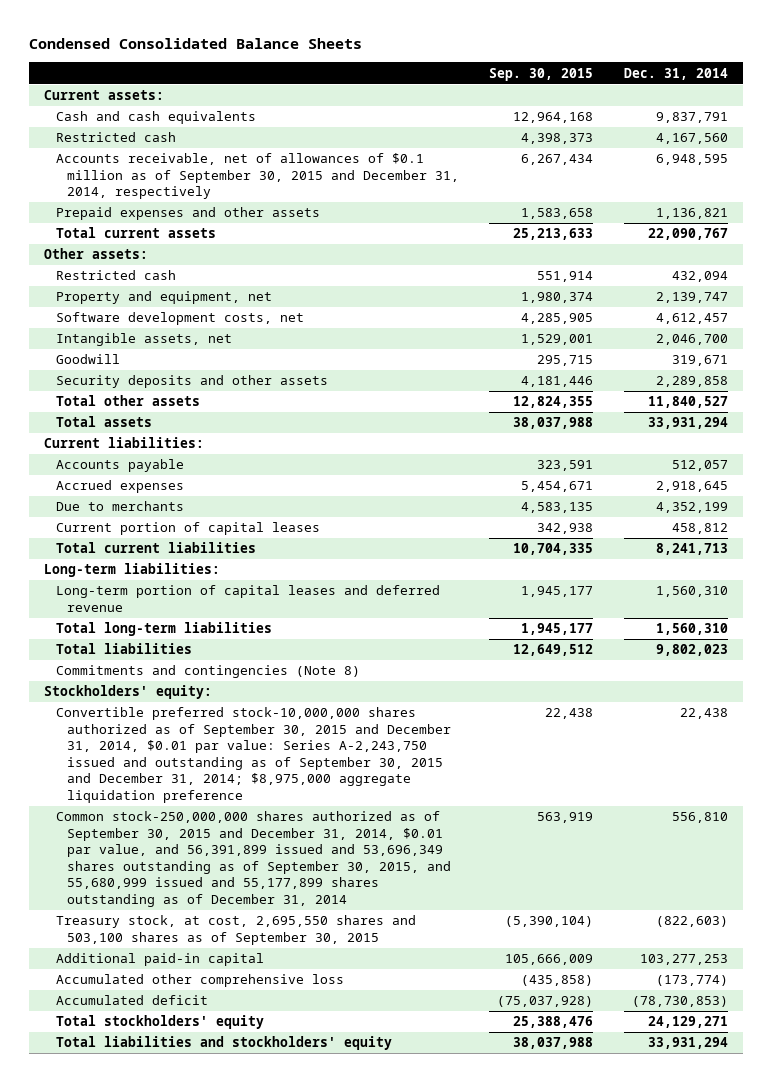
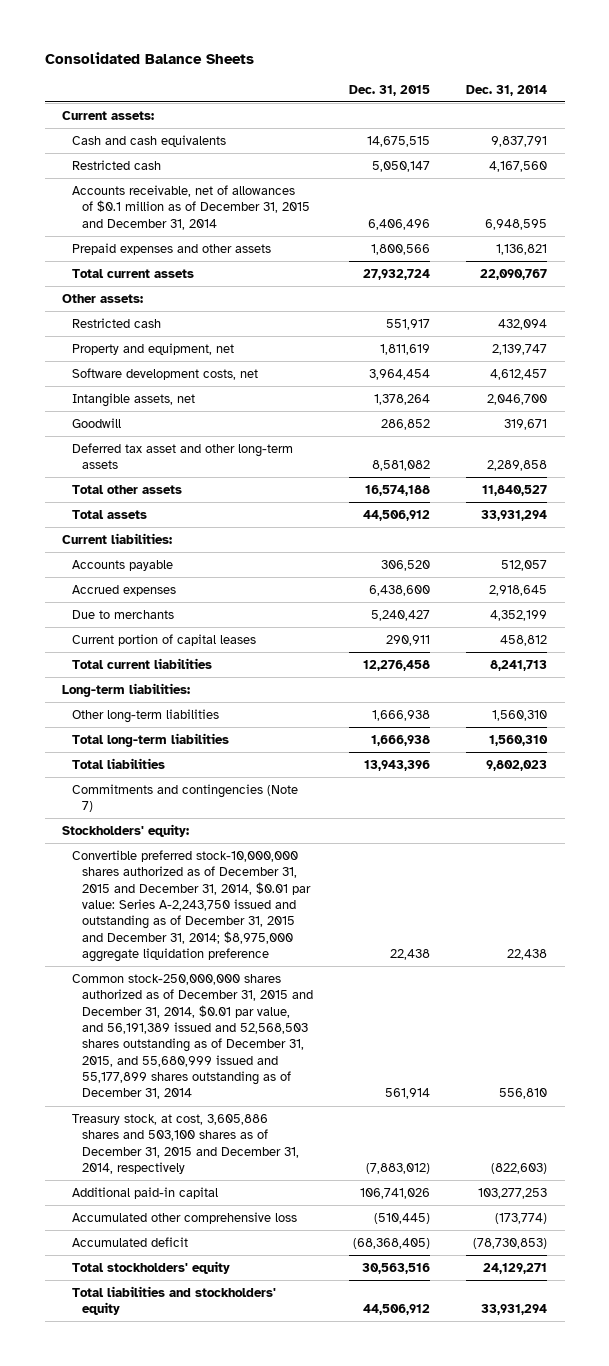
- Condensed Consolidated Balance Sheets
+ Consolidated Balance Sheets
- | Sep. 30, 2015 | Dec. 31, 2014
+ | Dec. 31, 2015 | Dec. 31, 2014
- Accounts receivable, net of allowances of $0.1 million as of September 30, 2015 and December 31, 2014, respectively | 6,267,434 | 6,948,595
+ Accounts receivable, net of allowances of $0.1 million as of December 31, 2015 and December 31, 2014 | 6,406,496 | 6,948,595
- Security deposits and other assets | 4,181,446 | 2,289,858
+ Deferred tax asset and other long-term assets | 8,581,082 | 2,289,858
- Long-term portion of capital leases and deferred revenue | 1,945,177 | 1,560,310
+ Other long-term liabilities | 1,666,938 | 1,560,310
- Commitments and contingencies (Note 8)
+ Commitments and contingencies (Note 7)
- Convertible preferred stock-10,000,000 shares authorized as of September 30, 2015 and December 31, 2014, $0.01 par value: Series A-2,243,750 issued and outstanding as of September 30, 2015 and December 31, 2014; $8,975,000 aggregate liquidation preference | 22,438 | 22,438
- Common stock-250,000,000 shares authorized as of September 30, 2015 and December 31, 2014, $0.01 par value, and 56,391,899 issued and 53,696,349 shares outstanding as of September 30, 2015, and 55,680,999 issued and 55,177,899 shares outstanding as of December 31, 2014 | 563,919 | 556,810
- Treasury stock, at cost, 2,695,550 shares and 503,100 shares as of September 30, 2015 | (5,390,104) | (822,603)
+ Convertible preferred stock-10,000,000 shares authorized as of December 31, 2015 and December 31, 2014, $0.01 par value: Series A-2,243,750 issued and outstanding as of December 31, 2015 and December 31, 2014; $8,975,000 aggregate liquidation preference | 22,438 | 22,438
+ Common stock-250,000,000 shares authorized as of December 31, 2015 and December 31, 2014, $0.01 par value, and 56,191,389 issued and 52,568,503 shares outstanding as of December 31, 2015, and 55,680,999 issued and 55,177,899 shares outstanding as of December 31, 2014 | 561,914 | 556,810
+ Treasury stock, at cost, 3,605,886 shares and 503,100 shares as of December 31, 2015 and December 31, 2014, respectively | (7,883,012) | (822,603)

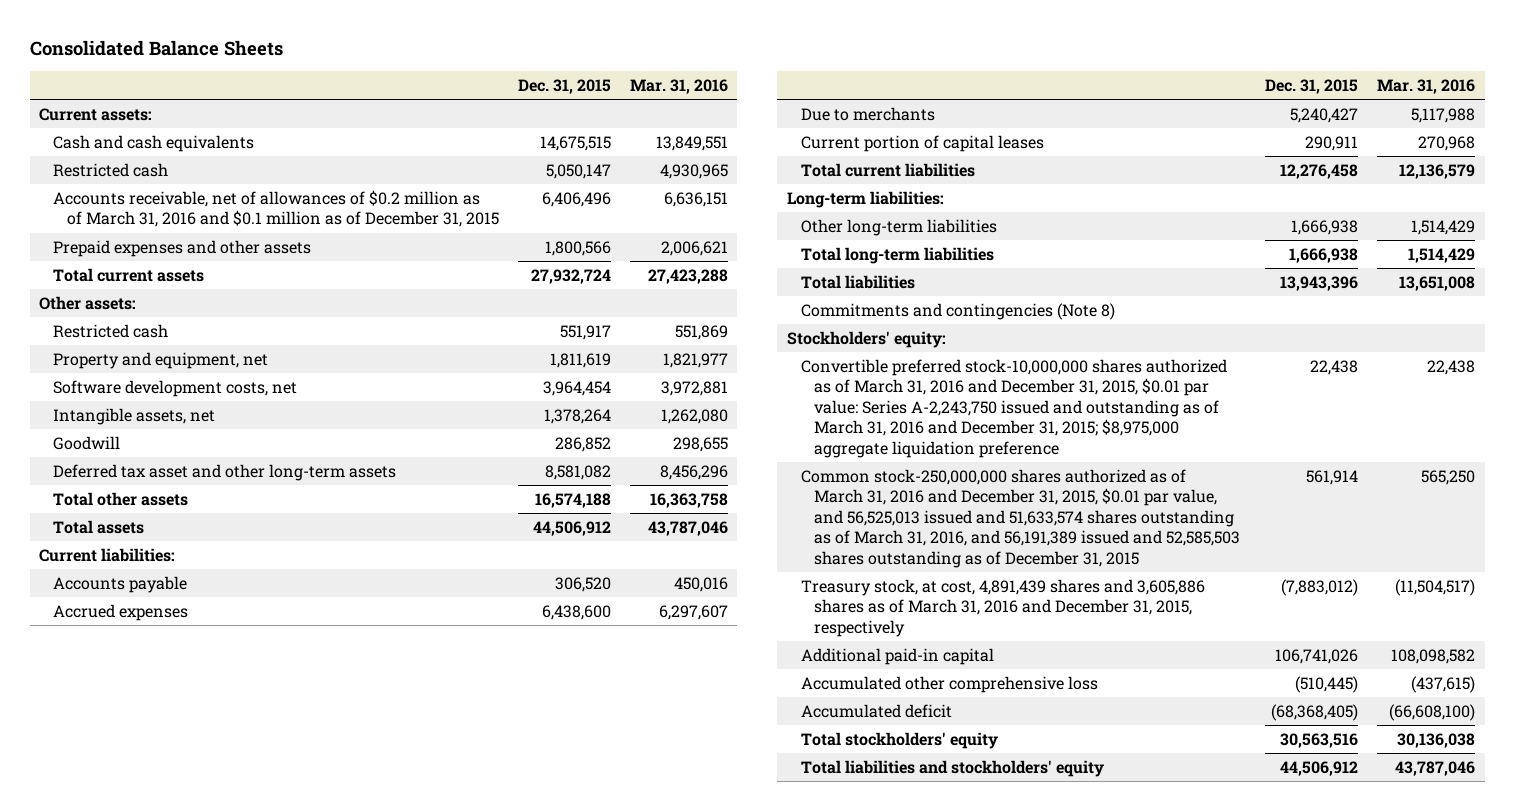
- | Dec. 31, 2015 | Dec. 31, 2014
+ | Dec. 31, 2015 | Mar. 31, 2016
- Accounts receivable, net of allowances of $0.1 million as of December 31, 2015 and December 31, 2014 | 6,406,496 | 6,948,595
+ Accounts receivable, net of allowances of $0.2 million as of March 31, 2016 and $0.1 million as of December 31, 2015 | 6,406,496 | 6,636,151
- Commitments and contingencies (Note 7)
+ Commitments and contingencies (Note 8)
- Convertible preferred stock-10,000,000 shares authorized as of December 31, 2015 and December 31, 2014, $0.01 par value: Series A-2,243,750 issued and outstanding as of December 31, 2015 and December 31, 2014; $8,975,000 aggregate liquidation preference | 22,438 | 22,438
- Common stock-250,000,000 shares authorized as of December 31, 2015 and December 31, 2014, $0.01 par value, and 56,191,389 issued and 52,568,503 shares outstanding as of December 31, 2015, and 55,680,999 issued and 55,177,899 shares outstanding as of December 31, 2014 | 561,914 | 556,810
- Treasury stock, at cost, 3,605,886 shares and 503,100 shares as of December 31, 2015 and December 31, 2014, respectively | (7,883,012) | (822,603)
+ Convertible preferred stock-10,000,000 shares authorized as of March 31, 2016 and December 31, 2015, $0.01 par value: Series A-2,243,750 issued and outstanding as of March 31, 2016 and December 31, 2015; $8,975,000 aggregate liquidation preference | 22,438 | 22,438
+ Common stock-250,000,000 shares authorized as of March 31, 2016 and December 31, 2015, $0.01 par value, and 56,525,013 issued and 51,633,574 shares outstanding as of March 31, 2016, and 56,191,389 issued and 52,585,503 shares outstanding as of December 31, 2015 | 561,914 | 565,250
+ Treasury stock, at cost, 4,891,439 shares and 3,605,886 shares as of March 31, 2016 and December 31, 2015, respectively | (7,883,012) | (11,504,517)

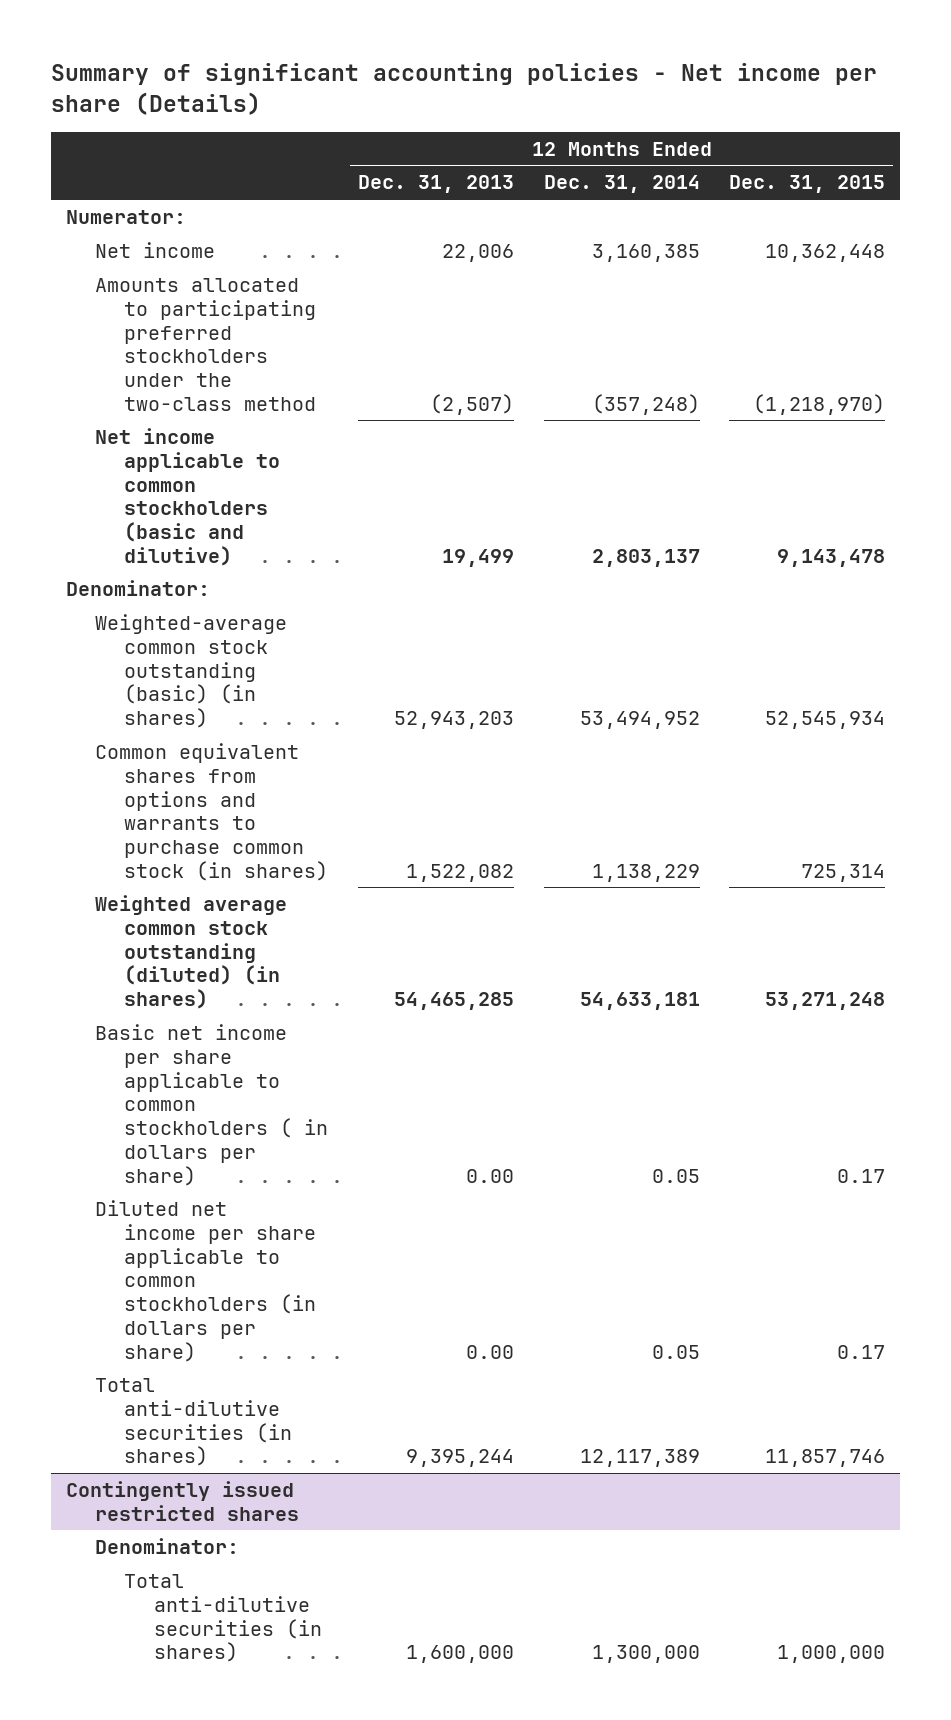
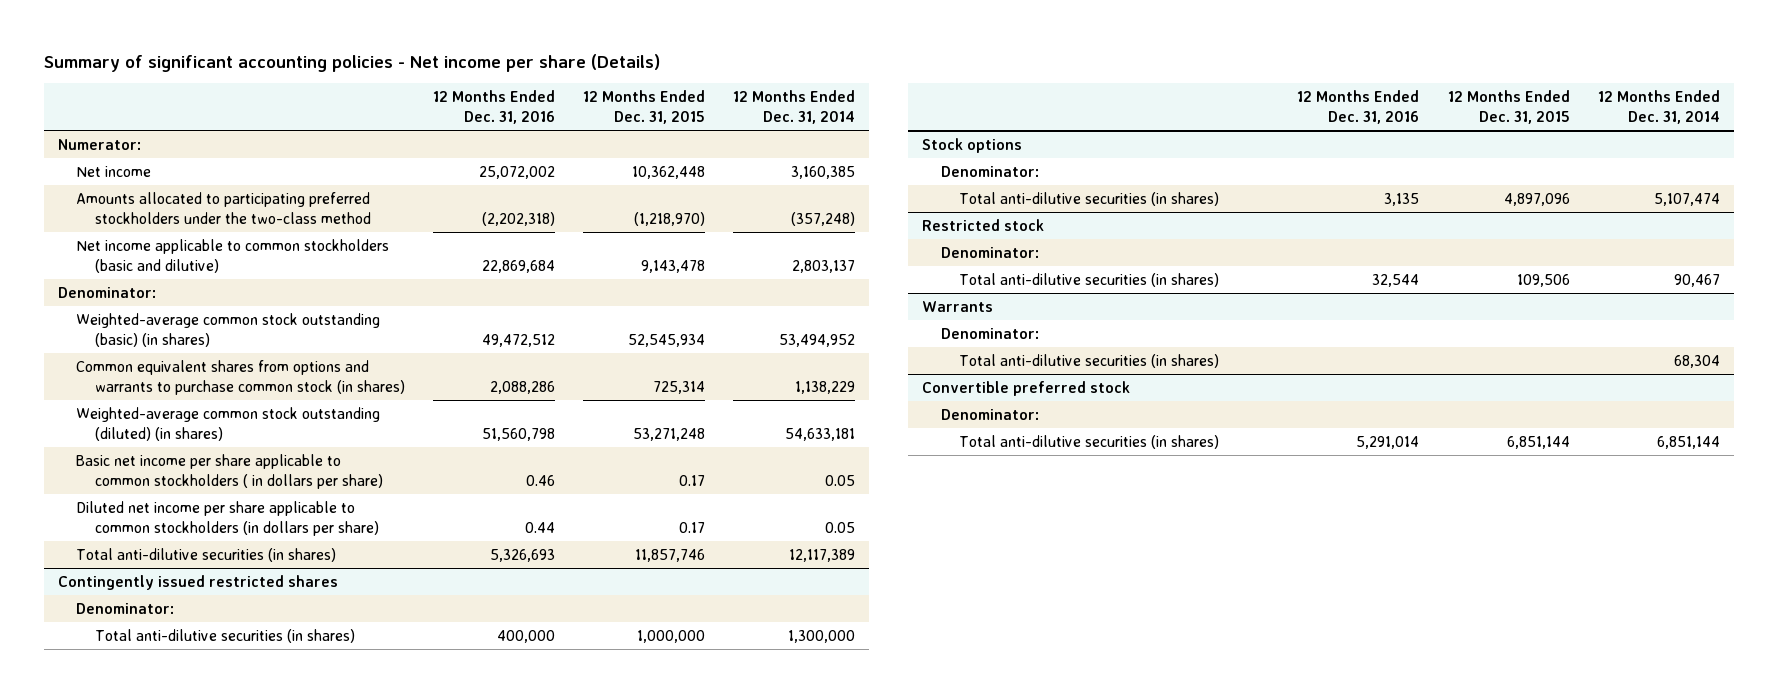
- | 12 Months Ended Dec. 31, 2013 | 12 Months Ended Dec. 31, 2014 | 12 Months Ended Dec. 31, 2015
+ | 12 Months Ended Dec. 31, 2016 | 12 Months Ended Dec. 31, 2015 | 12 Months Ended Dec. 31, 2014
- Weighted average common stock outstanding (diluted) (in shares) | 54,465,285 | 54,633,181 | 53,271,248
+ Weighted-average common stock outstanding (diluted) (in shares) | 51,560,798 | 53,271,248 | 54,633,181
+ Stock options
+ Denominator:
+ Total anti-dilutive securities (in shares) | 3,135 | 4,897,096 | 5,107,474
+ Restricted stock
+ Denominator:
+ Total anti-dilutive securities (in shares) | 32,544 | 109,506 | 90,467
+ Warrants
+ Denominator:
+ Total anti-dilutive securities (in shares) | | | 68,304
+ Convertible preferred stock
+ Denominator:
+ Total anti-dilutive securities (in shares) | 5,291,014 | 6,851,144 | 6,851,144

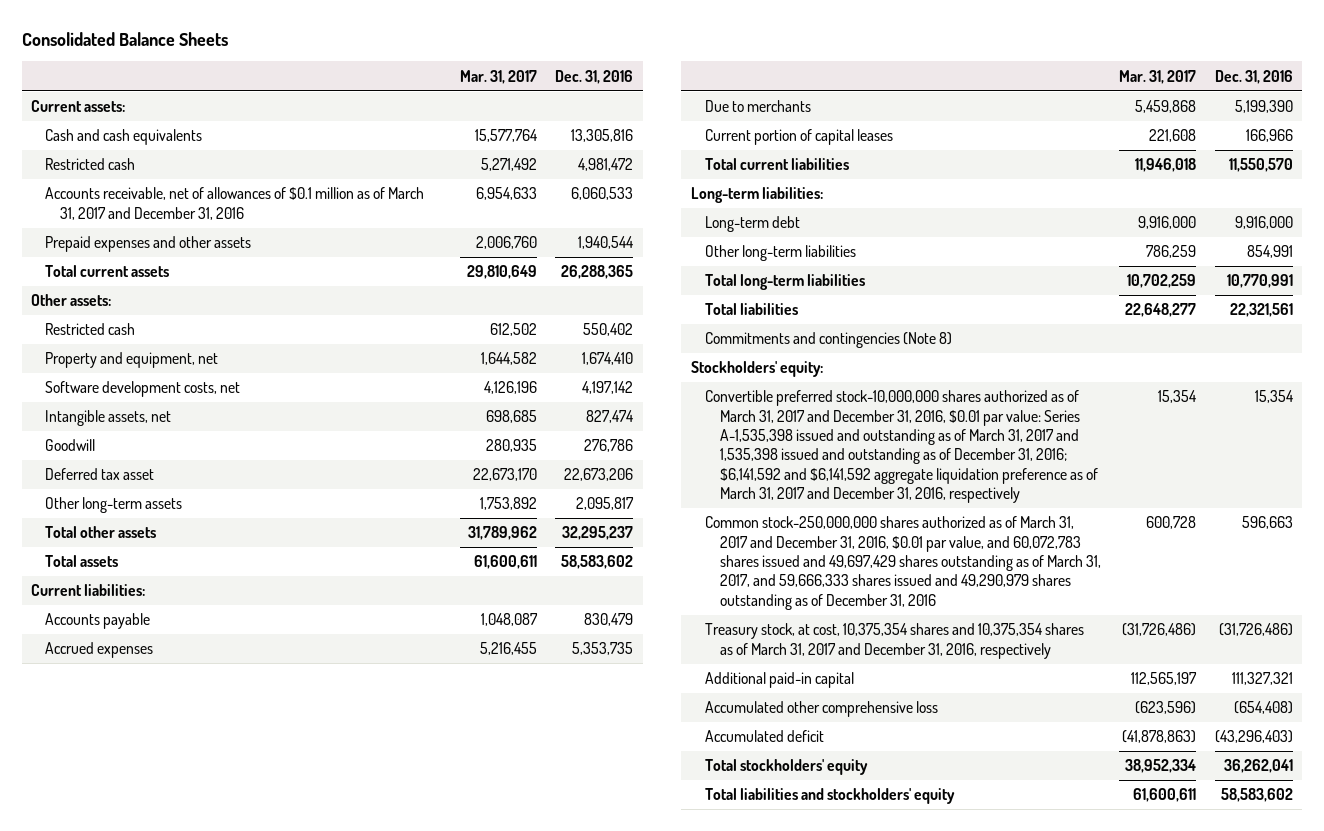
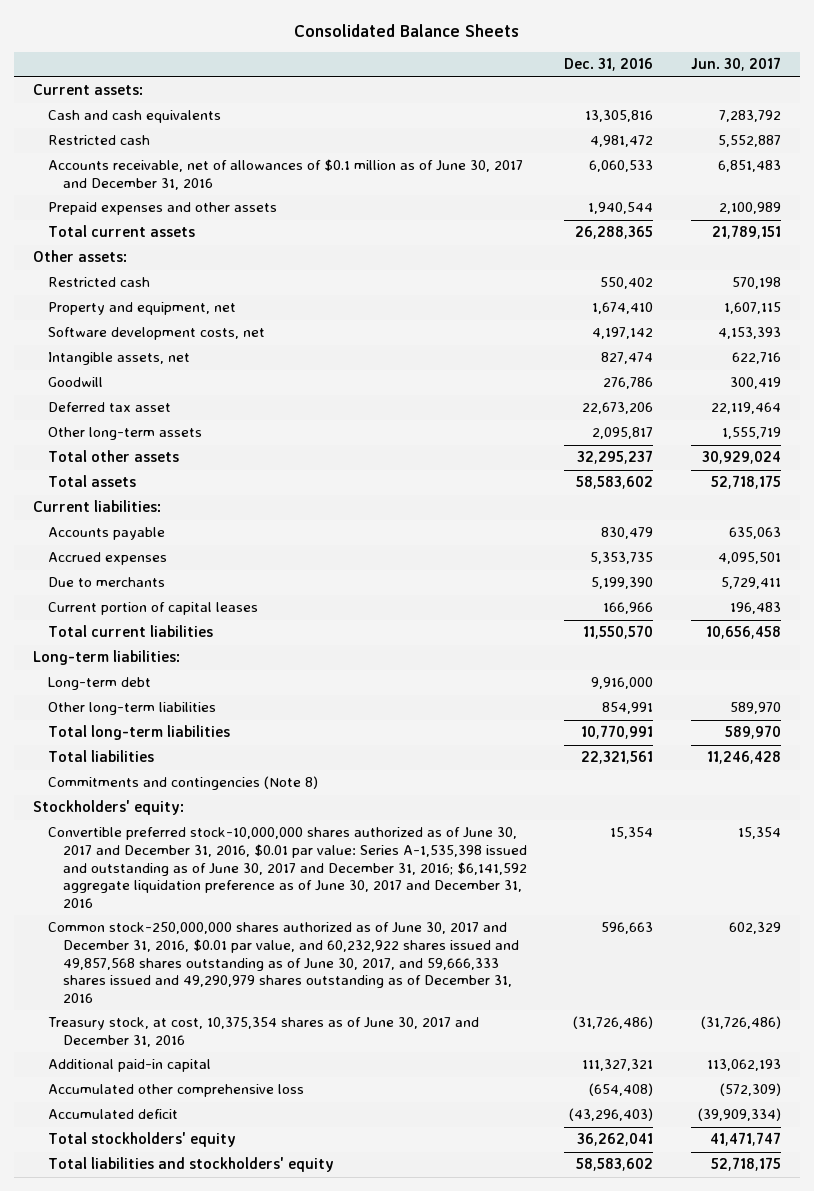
- | Mar. 31, 2017 | Dec. 31, 2016
+ | Dec. 31, 2016 | Jun. 30, 2017
- Accounts receivable, net of allowances of $0.1 million as of March 31, 2017 and December 31, 2016 | 6,954,633 | 6,060,533
+ Accounts receivable, net of allowances of $0.1 million as of June 30, 2017 and December 31, 2016 | 6,060,533 | 6,851,483
- Convertible preferred stock-10,000,000 shares authorized as of March 31, 2017 and December 31, 2016, $0.01 par value: Series A-1,535,398 issued and outstanding as of March 31, 2017 and 1,535,398 issued and outstanding as of December 31, 2016; $6,141,592 and $6,141,592 aggregate liquidation preference as of March 31, 2017 and December 31, 2016, respectively | 15,354 | 15,354
- Common stock-250,000,000 shares authorized as of March 31, 2017 and December 31, 2016, $0.01 par value, and 60,072,783 shares issued and 49,697,429 shares outstanding as of March 31, 2017, and 59,666,333 shares issued and 49,290,979 shares outstanding as of December 31, 2016 | 600,728 | 596,663
- Treasury stock, at cost, 10,375,354 shares and 10,375,354 shares as of March 31, 2017 and December 31, 2016, respectively | (31,726,486) | (31,726,486)
+ Convertible preferred stock-10,000,000 shares authorized as of June 30, 2017 and December 31, 2016, $0.01 par value: Series A-1,535,398 issued and outstanding as of June 30, 2017 and December 31, 2016; $6,141,592 aggregate liquidation preference as of June 30, 2017 and December 31, 2016 | 15,354 | 15,354
+ Common stock-250,000,000 shares authorized as of June 30, 2017 and December 31, 2016, $0.01 par value, and 60,232,922 shares issued and 49,857,568 shares outstanding as of June 30, 2017, and 59,666,333 shares issued and 49,290,979 shares outstanding as of December 31, 2016 | 596,663 | 602,329
+ Treasury stock, at cost, 10,375,354 shares as of June 30, 2017 and December 31, 2016 | (31,726,486) | (31,726,486)

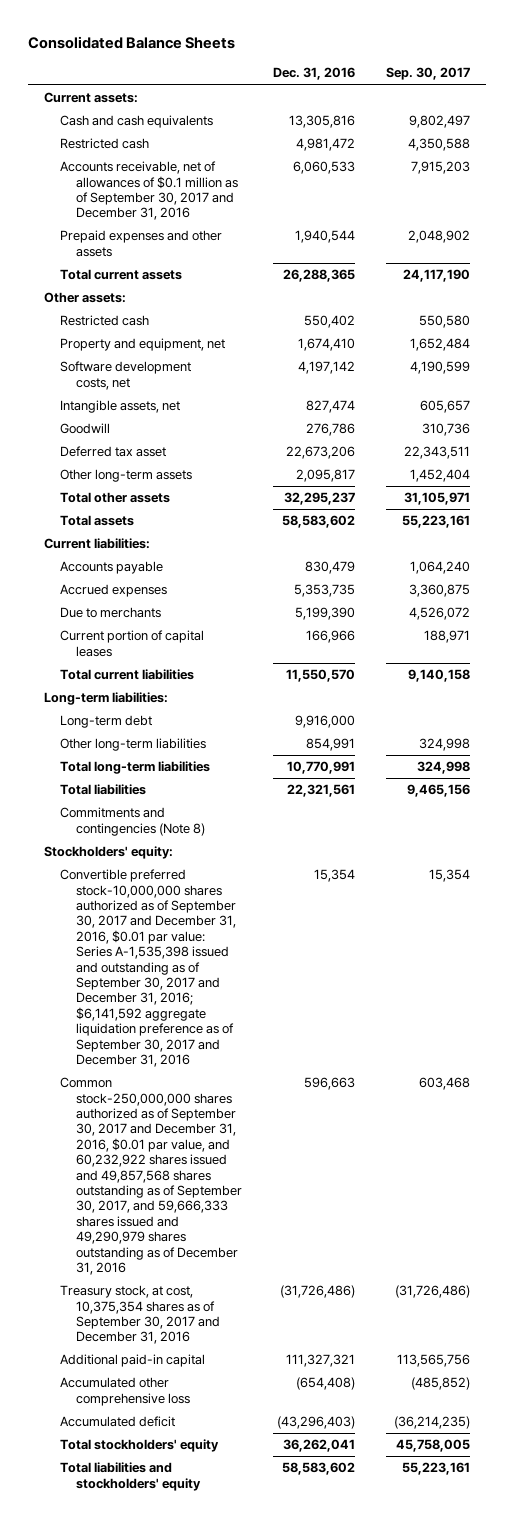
- | Dec. 31, 2016 | Jun. 30, 2017
+ | Dec. 31, 2016 | Sep. 30, 2017
- Accounts receivable, net of allowances of $0.1 million as of June 30, 2017 and December 31, 2016 | 6,060,533 | 6,851,483
+ Accounts receivable, net of allowances of $0.1 million as of September 30, 2017 and December 31, 2016 | 6,060,533 | 7,915,203
- Convertible preferred stock-10,000,000 shares authorized as of June 30, 2017 and December 31, 2016, $0.01 par value: Series A-1,535,398 issued and outstanding as of June 30, 2017 and December 31, 2016; $6,141,592 aggregate liquidation preference as of June 30, 2017 and December 31, 2016 | 15,354 | 15,354
- Common stock-250,000,000 shares authorized as of June 30, 2017 and December 31, 2016, $0.01 par value, and 60,232,922 shares issued and 49,857,568 shares outstanding as of June 30, 2017, and 59,666,333 shares issued and 49,290,979 shares outstanding as of December 31, 2016 | 596,663 | 602,329
- Treasury stock, at cost, 10,375,354 shares as of June 30, 2017 and December 31, 2016 | (31,726,486) | (31,726,486)
+ Convertible preferred stock-10,000,000 shares authorized as of September 30, 2017 and December 31, 2016, $0.01 par value: Series A-1,535,398 issued and outstanding as of September 30, 2017 and December 31, 2016; $6,141,592 aggregate liquidation preference as of September 30, 2017 and December 31, 2016 | 15,354 | 15,354
+ Common stock-250,000,000 shares authorized as of September 30, 2017 and December 31, 2016, $0.01 par value, and 60,232,922 shares issued and 49,857,568 shares outstanding as of September 30, 2017, and 59,666,333 shares issued and 49,290,979 shares outstanding as of December 31, 2016 | 596,663 | 603,468
+ Treasury stock, at cost, 10,375,354 shares as of September 30, 2017 and December 31, 2016 | (31,726,486) | (31,726,486)

